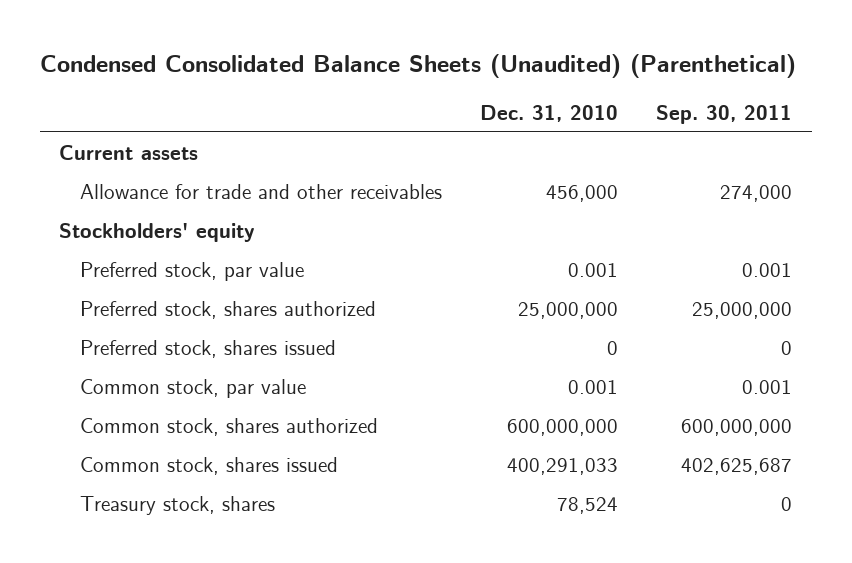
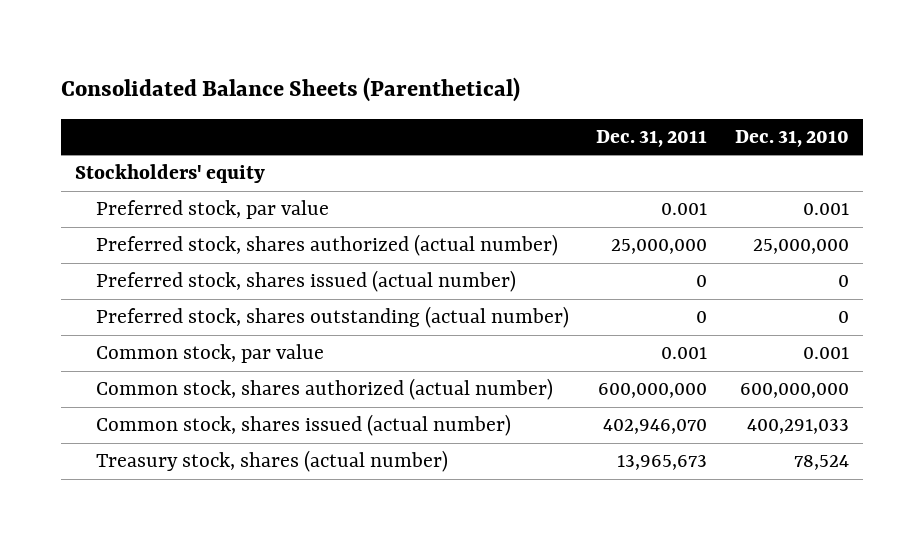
- Condensed Consolidated Balance Sheets (Unaudited) (Parenthetical)
+ Consolidated Balance Sheets (Parenthetical)
- | Dec. 31, 2010 | Sep. 30, 2011
+ | Dec. 31, 2011 | Dec. 31, 2010
- Current assets
- Allowance for trade and other receivables | 456,000 | 274,000
- Preferred stock, shares authorized | 25,000,000 | 25,000,000
- Preferred stock, shares issued | 0 | 0
+ Preferred stock, shares authorized (actual number) | 25,000,000 | 25,000,000
+ Preferred stock, shares issued (actual number) | 0 | 0
+ Preferred stock, shares outstanding (actual number) | 0 | 0
- Common stock, shares authorized | 600,000,000 | 600,000,000
- Common stock, shares issued | 400,291,033 | 402,625,687
- Treasury stock, shares | 78,524 | 0
+ Common stock, shares authorized (actual number) | 600,000,000 | 600,000,000
+ Common stock, shares issued (actual number) | 402,946,070 | 400,291,033
+ Treasury stock, shares (actual number) | 13,965,673 | 78,524

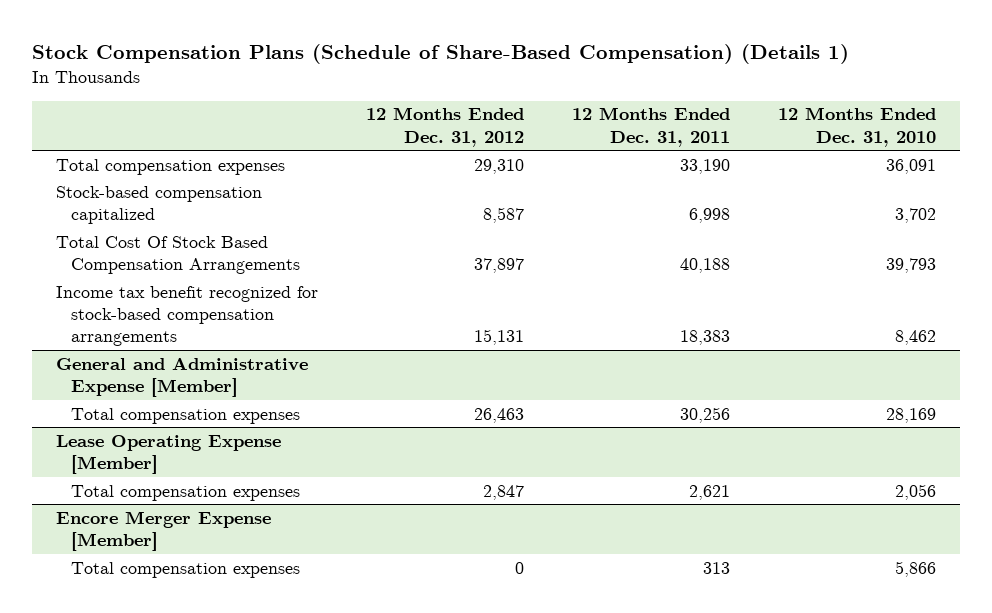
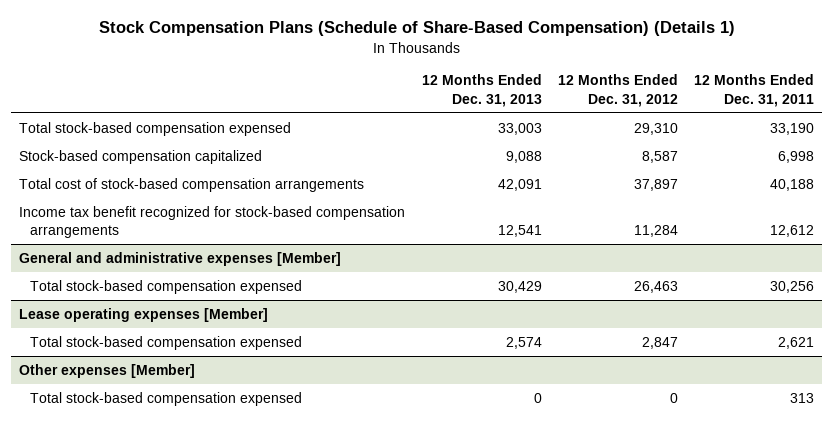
- | 12 Months Ended Dec. 31, 2012 | 12 Months Ended Dec. 31, 2011 | 12 Months Ended Dec. 31, 2010
+ | 12 Months Ended Dec. 31, 2013 | 12 Months Ended Dec. 31, 2012 | 12 Months Ended Dec. 31, 2011
- Total compensation expenses | 29,310 | 33,190 | 36,091
+ Total stock-based compensation expensed | 33,003 | 29,310 | 33,190
- Total Cost Of Stock Based Compensation Arrangements | 37,897 | 40,188 | 39,793
- Income tax benefit recognized for stock-based compensation arrangements | 15,131 | 18,383 | 8,462
- General and Administrative Expense [Member]
- Total compensation expenses | 26,463 | 30,256 | 28,169
- Lease Operating Expense [Member]
- Total compensation expenses | 2,847 | 2,621 | 2,056
- Encore Merger Expense [Member]
- Total compensation expenses | 0 | 313 | 5,866
+ Total cost of stock-based compensation arrangements | 42,091 | 37,897 | 40,188
+ Income tax benefit recognized for stock-based compensation arrangements | 12,541 | 11,284 | 12,612
+ General and administrative expenses [Member]
+ Total stock-based compensation expensed | 30,429 | 26,463 | 30,256
+ Lease operating expenses [Member]
+ Total stock-based compensation expensed | 2,574 | 2,847 | 2,621
+ Other expenses [Member]
+ Total stock-based compensation expensed | 0 | 0 | 313

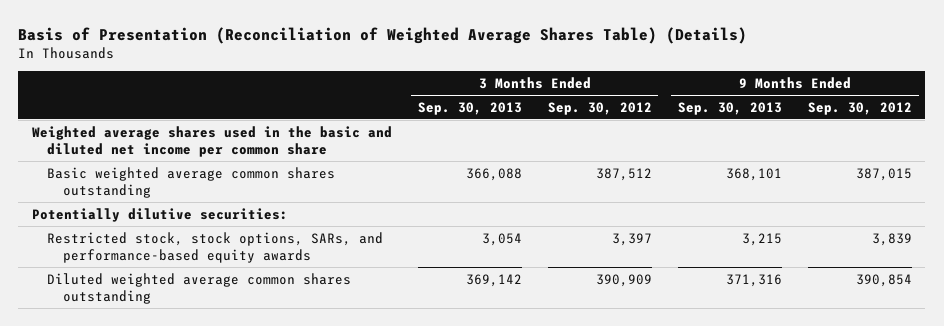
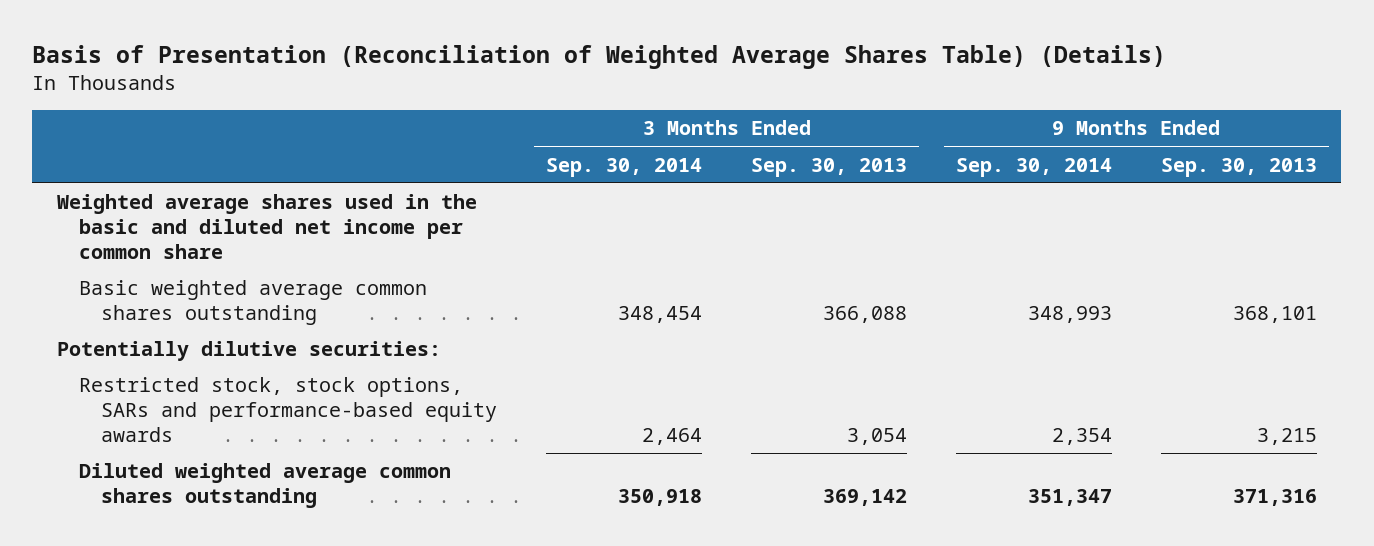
- | 3 Months Ended Sep. 30, 2013 | 3 Months Ended Sep. 30, 2012 | 9 Months Ended Sep. 30, 2013 | 9 Months Ended Sep. 30, 2012
+ | 3 Months Ended Sep. 30, 2014 | 3 Months Ended Sep. 30, 2013 | 9 Months Ended Sep. 30, 2014 | 9 Months Ended Sep. 30, 2013
- Restricted stock, stock options, SARs, and performance-based equity awards | 3,054 | 3,397 | 3,215 | 3,839
+ Restricted stock, stock options, SARs and performance-based equity awards | 2,464 | 3,054 | 2,354 | 3,215

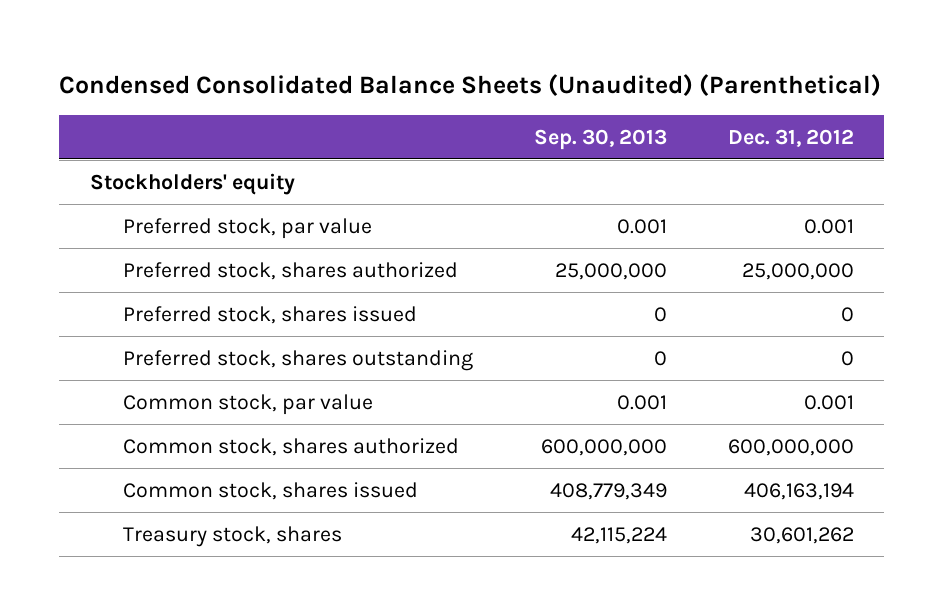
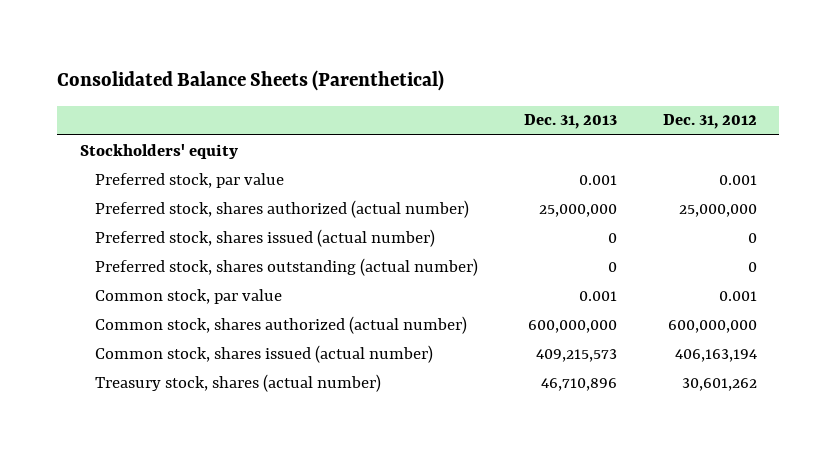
- Condensed Consolidated Balance Sheets (Unaudited) (Parenthetical)
+ Consolidated Balance Sheets (Parenthetical)
- | Sep. 30, 2013 | Dec. 31, 2012
+ | Dec. 31, 2013 | Dec. 31, 2012
- Preferred stock, shares authorized | 25,000,000 | 25,000,000
- Preferred stock, shares issued | 0 | 0
- Preferred stock, shares outstanding | 0 | 0
+ Preferred stock, shares authorized (actual number) | 25,000,000 | 25,000,000
+ Preferred stock, shares issued (actual number) | 0 | 0
+ Preferred stock, shares outstanding (actual number) | 0 | 0
- Common stock, shares authorized | 600,000,000 | 600,000,000
- Common stock, shares issued | 408,779,349 | 406,163,194
- Treasury stock, shares | 42,115,224 | 30,601,262
+ Common stock, shares authorized (actual number) | 600,000,000 | 600,000,000
+ Common stock, shares issued (actual number) | 409,215,573 | 406,163,194
+ Treasury stock, shares (actual number) | 46,710,896 | 30,601,262

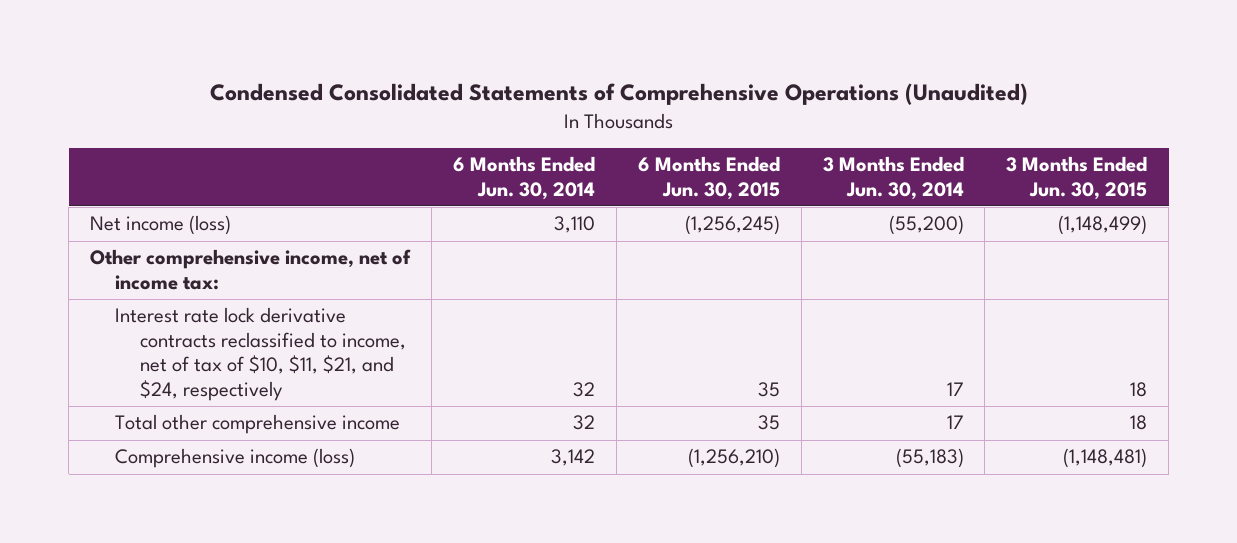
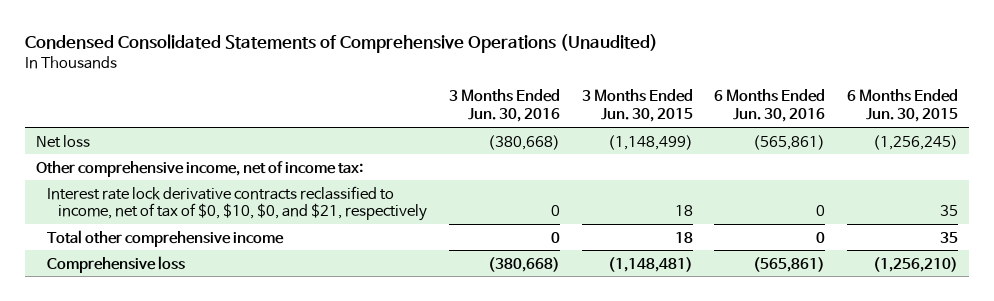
- | 6 Months Ended Jun. 30, 2014 | 6 Months Ended Jun. 30, 2015 | 3 Months Ended Jun. 30, 2014 | 3 Months Ended Jun. 30, 2015
+ | 3 Months Ended Jun. 30, 2016 | 3 Months Ended Jun. 30, 2015 | 6 Months Ended Jun. 30, 2016 | 6 Months Ended Jun. 30, 2015
- Net income (loss) | 3,110 | (1,256,245) | (55,200) | (1,148,499)
+ Net loss | (380,668) | (1,148,499) | (565,861) | (1,256,245)
- Interest rate lock derivative contracts reclassified to income, net of tax of $10, $11, $21, and $24, respectively | 32 | 35 | 17 | 18
+ Interest rate lock derivative contracts reclassified to income, net of tax of $0, $10, $0, and $21, respectively | 0 | 18 | 0 | 35
- Comprehensive income (loss) | 3,142 | (1,256,210) | (55,183) | (1,148,481)
+ Comprehensive loss | (380,668) | (1,148,481) | (565,861) | (1,256,210)

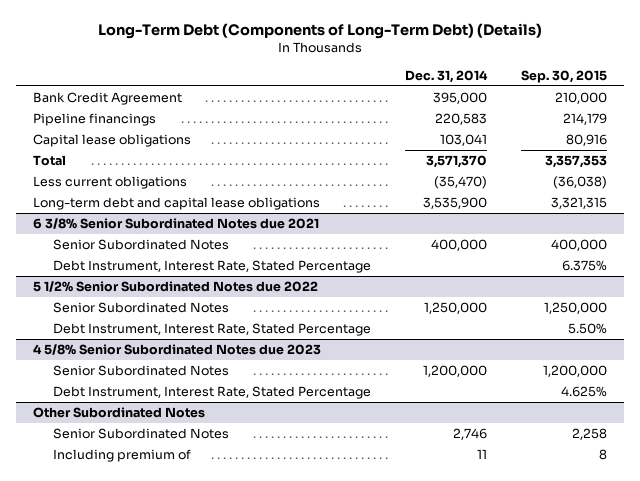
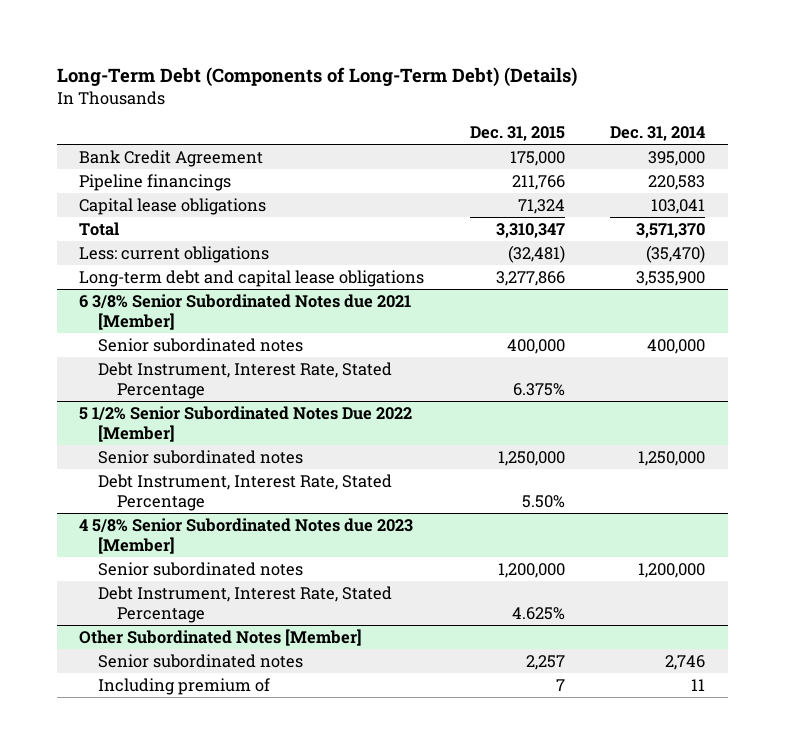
- | Dec. 31, 2014 | Sep. 30, 2015
+ | Dec. 31, 2015 | Dec. 31, 2014
- Less current obligations | (35,470) | (36,038)
+ Less: current obligations | (32,481) | (35,470)
- 6 3/8% Senior Subordinated Notes due 2021
- Senior Subordinated Notes | 400,000 | 400,000
+ 6 3/8% Senior Subordinated Notes due 2021 [Member]
+ Senior subordinated notes | 400,000 | 400,000
- 5 1/2% Senior Subordinated Notes due 2022
- Senior Subordinated Notes | 1,250,000 | 1,250,000
+ 5 1/2% Senior Subordinated Notes Due 2022 [Member]
+ Senior subordinated notes | 1,250,000 | 1,250,000
- 4 5/8% Senior Subordinated Notes due 2023
- Senior Subordinated Notes | 1,200,000 | 1,200,000
+ 4 5/8% Senior Subordinated Notes due 2023 [Member]
+ Senior subordinated notes | 1,200,000 | 1,200,000
- Other Subordinated Notes
- Senior Subordinated Notes | 2,746 | 2,258
+ Other Subordinated Notes [Member]
+ Senior subordinated notes | 2,257 | 2,746

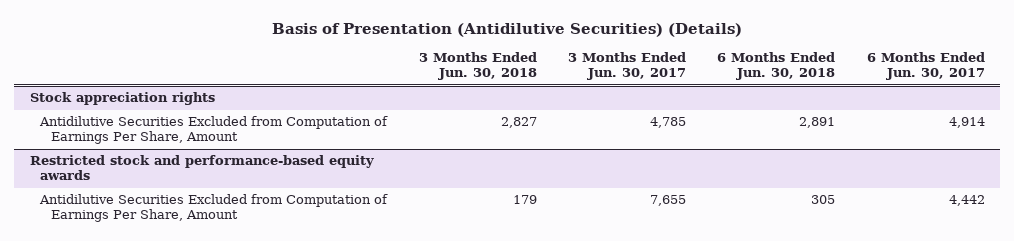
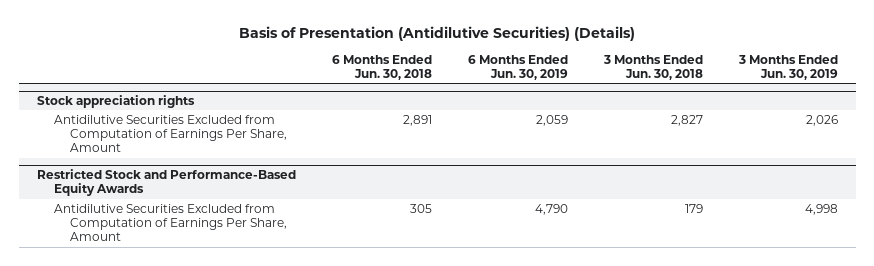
- | 3 Months Ended Jun. 30, 2018 | 3 Months Ended Jun. 30, 2017 | 6 Months Ended Jun. 30, 2018 | 6 Months Ended Jun. 30, 2017
+ | 6 Months Ended Jun. 30, 2018 | 6 Months Ended Jun. 30, 2019 | 3 Months Ended Jun. 30, 2018 | 3 Months Ended Jun. 30, 2019
- Restricted stock and performance-based equity awards
+ Restricted Stock and Performance-Based Equity Awards

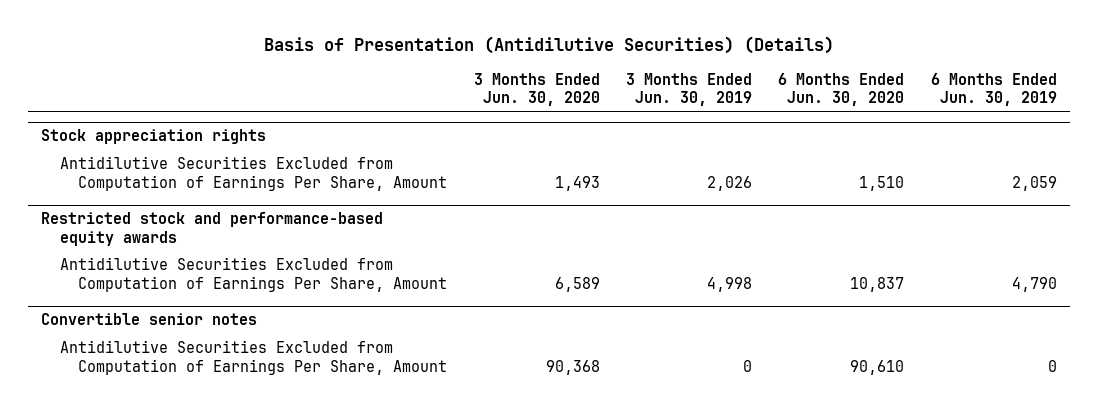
- | 6 Months Ended Jun. 30, 2018 | 6 Months Ended Jun. 30, 2019 | 3 Months Ended Jun. 30, 2018 | 3 Months Ended Jun. 30, 2019
+ | 3 Months Ended Jun. 30, 2020 | 3 Months Ended Jun. 30, 2019 | 6 Months Ended Jun. 30, 2020 | 6 Months Ended Jun. 30, 2019
- Restricted Stock and Performance-Based Equity Awards
+ Restricted stock and performance-based equity awards
+ Convertible senior notes
+ Antidilutive Securities Excluded from Computation of Earnings Per Share, Amount | 90,368 | 0 | 90,610 | 0

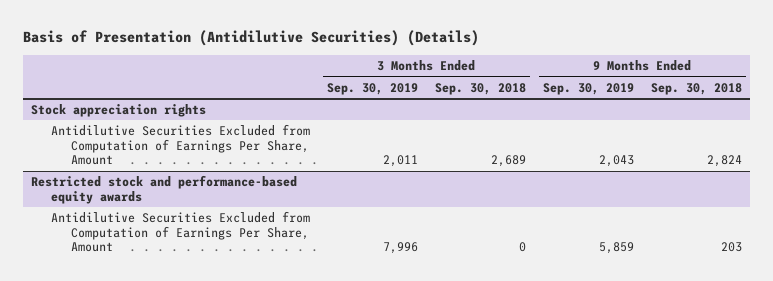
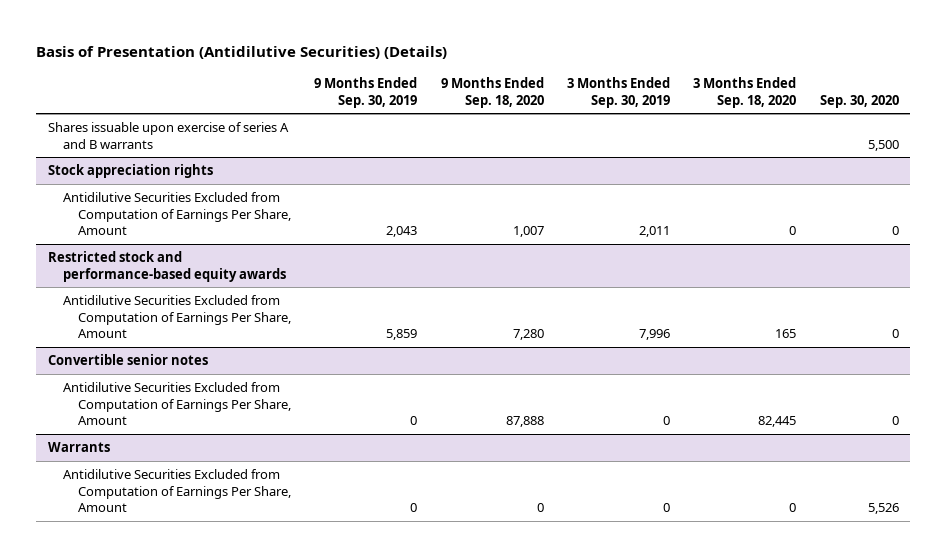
- | 3 Months Ended Sep. 30, 2019 | 3 Months Ended Sep. 30, 2018 | 9 Months Ended Sep. 30, 2019 | 9 Months Ended Sep. 30, 2018
+ | 9 Months Ended Sep. 30, 2019 | 9 Months Ended Sep. 18, 2020 | 3 Months Ended Sep. 30, 2019 | 3 Months Ended Sep. 18, 2020 | Sep. 30, 2020
+ Shares issuable upon exercise of series A and B warrants | | | | | 5,500
+ Convertible senior notes
+ Antidilutive Securities Excluded from Computation of Earnings Per Share, Amount | 0 | 87,888 | 0 | 82,445 | 0
+ Warrants
+ Antidilutive Securities Excluded from Computation of Earnings Per Share, Amount | 0 | 0 | 0 | 0 | 5,526

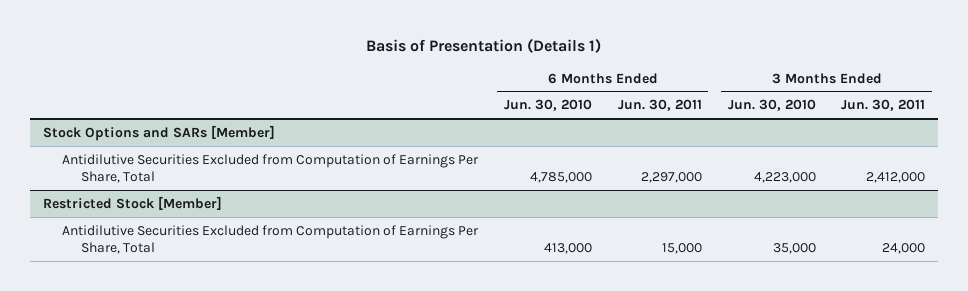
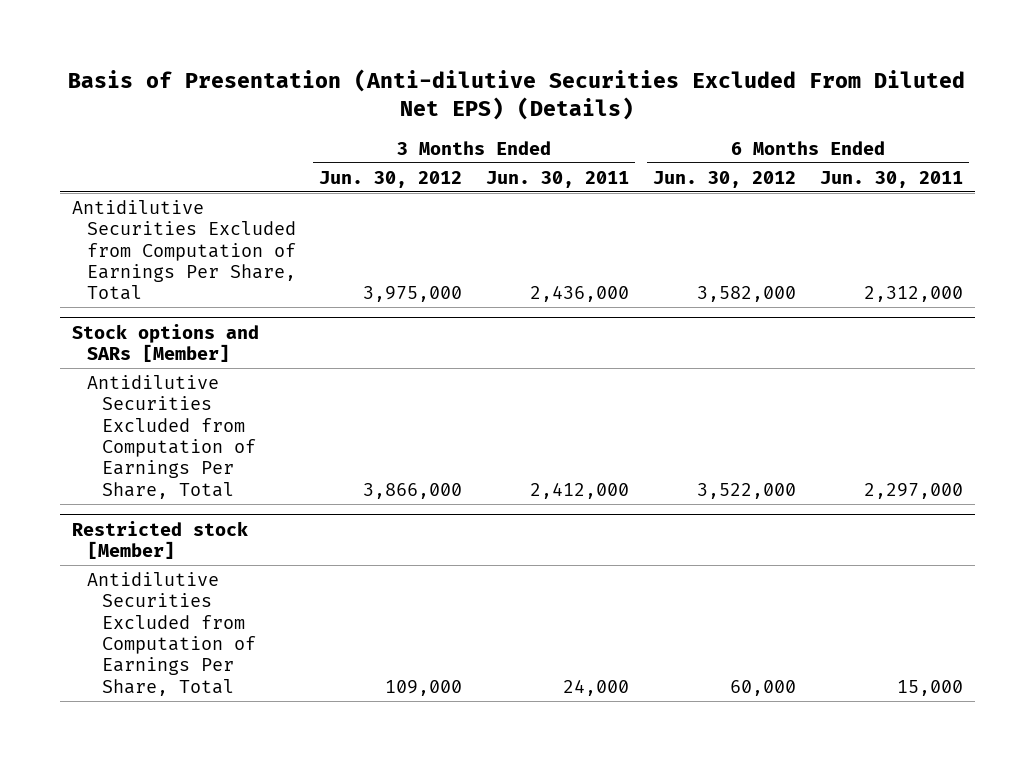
- Basis of Presentation (Details 1)
+ Basis of Presentation (Anti-dilutive Securities Excluded From Diluted Net EPS) (Details)
- | 6 Months Ended Jun. 30, 2010 | 6 Months Ended Jun. 30, 2011 | 3 Months Ended Jun. 30, 2010 | 3 Months Ended Jun. 30, 2011
+ | 3 Months Ended Jun. 30, 2012 | 3 Months Ended Jun. 30, 2011 | 6 Months Ended Jun. 30, 2012 | 6 Months Ended Jun. 30, 2011
- Stock Options and SARs [Member]
+ Antidilutive Securities Excluded from Computation of Earnings Per Share, Total | 3,975,000 | 2,436,000 | 3,582,000 | 2,312,000
+ Stock options and SARs [Member]
- Restricted Stock [Member]
+ Restricted stock [Member]

